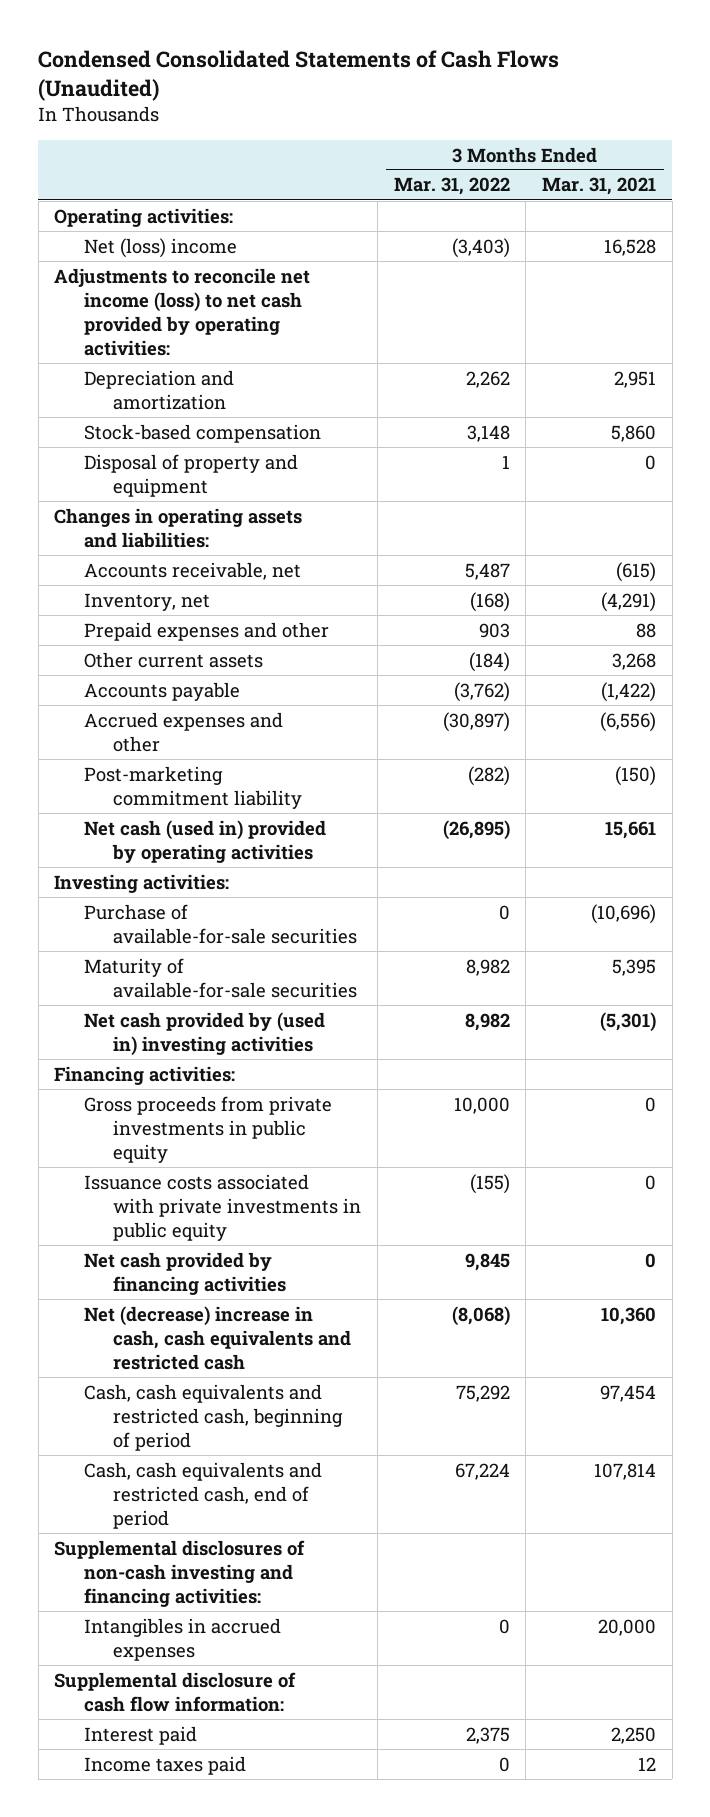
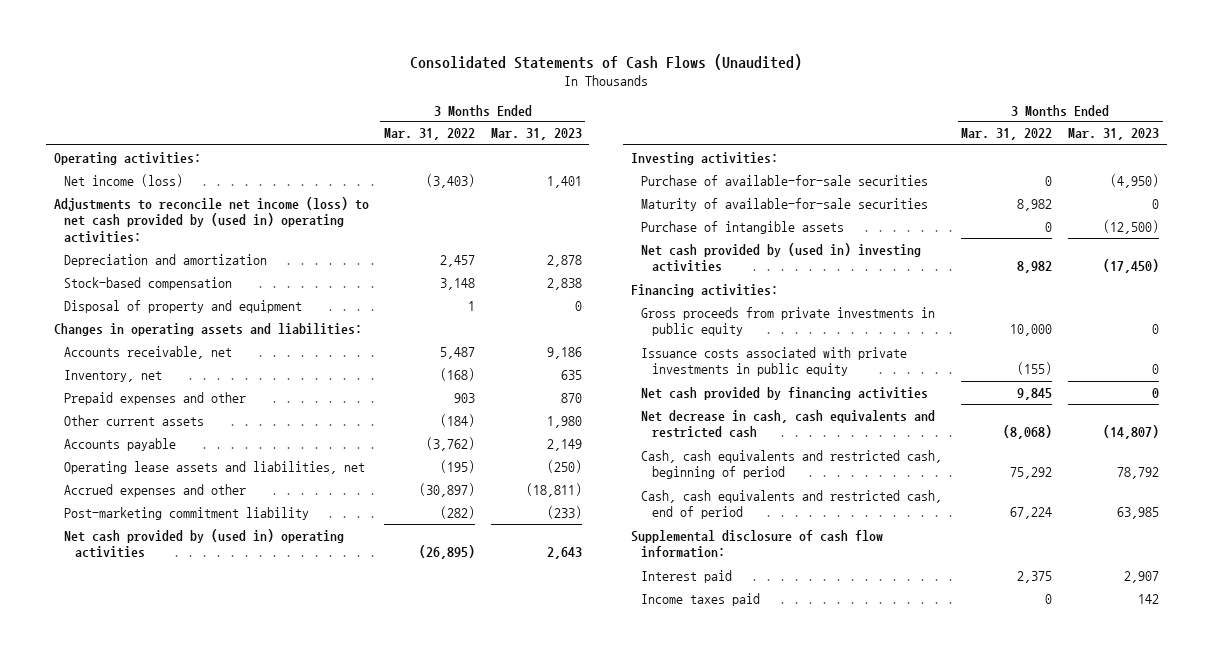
- Condensed Consolidated Statements of Cash Flows (Unaudited)
+ Consolidated Statements of Cash Flows (Unaudited)
- | 3 Months Ended Mar. 31, 2022 | 3 Months Ended Mar. 31, 2021
+ | 3 Months Ended Mar. 31, 2022 | 3 Months Ended Mar. 31, 2023
- Net (loss) income | (3,403) | 16,528
- Adjustments to reconcile net income (loss) to net cash provided by operating activities:
- Depreciation and amortization | 2,262 | 2,951
+ Net income (loss) | (3,403) | 1,401
+ Adjustments to reconcile net income (loss) to net cash provided by (used in) operating activities:
+ Depreciation and amortization | 2,457 | 2,878
+ Operating lease assets and liabilities, net | (195) | (250)
- Net cash (used in) provided by operating activities | (26,895) | 15,661
+ Net cash provided by (used in) operating activities | (26,895) | 2,643
+ Purchase of intangible assets | 0 | (12,500)
- Net (decrease) increase in cash, cash equivalents and restricted cash | (8,068) | 10,360
+ Net decrease in cash, cash equivalents and restricted cash | (8,068) | (14,807)
- Supplemental disclosures of non-cash investing and financing activities:
- Intangibles in accrued expenses | 0 | 20,000

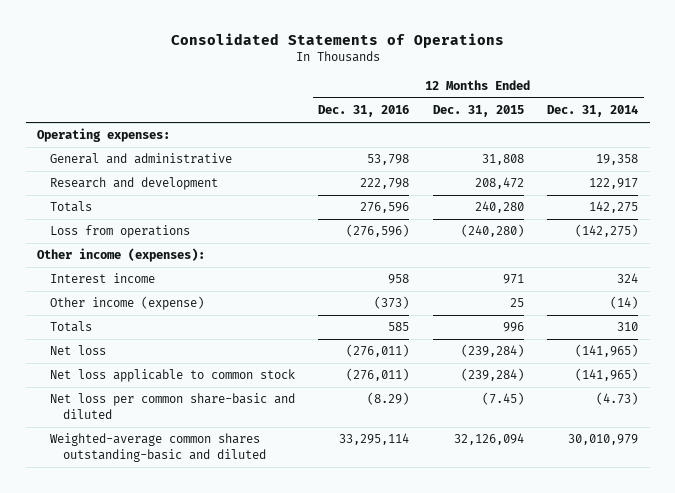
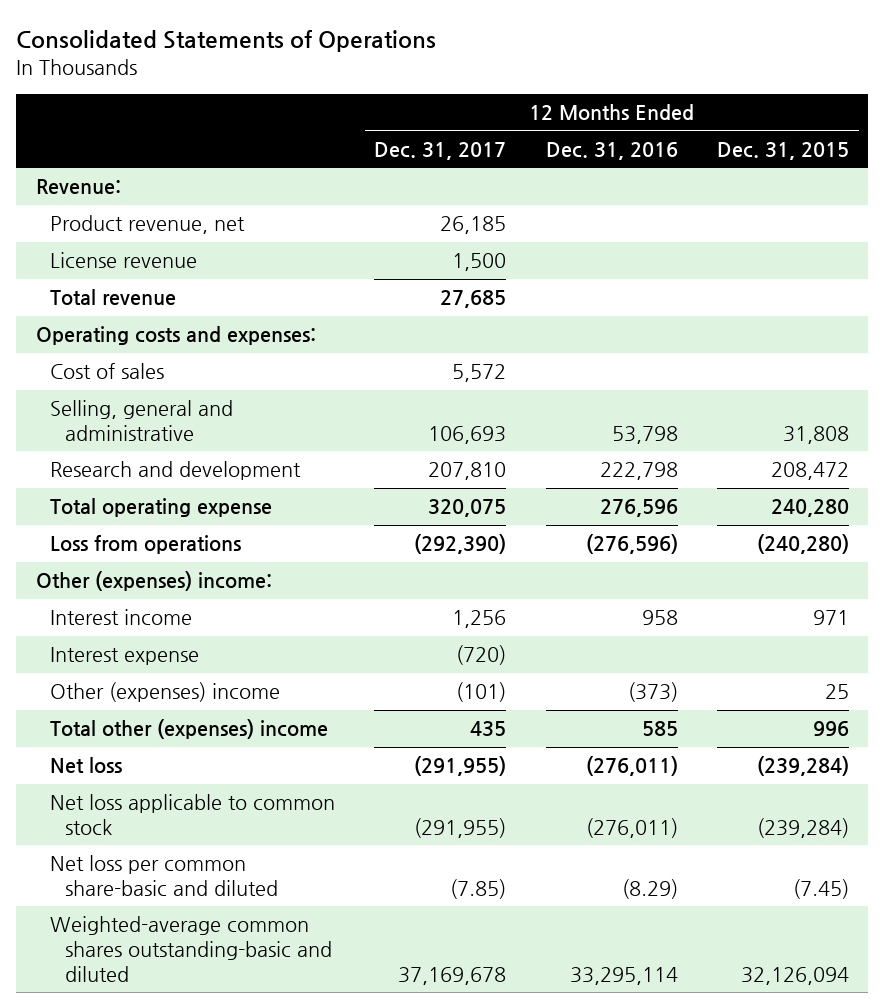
- | 12 Months Ended Dec. 31, 2016 | 12 Months Ended Dec. 31, 2015 | 12 Months Ended Dec. 31, 2014
+ | 12 Months Ended Dec. 31, 2017 | 12 Months Ended Dec. 31, 2016 | 12 Months Ended Dec. 31, 2015
- Operating expenses:
- General and administrative | 53,798 | 31,808 | 19,358
+ Revenue:
+ Product revenue, net | 26,185 | |
+ License revenue | 1,500 | |
+ Total revenue | 27,685 | |
+ Operating costs and expenses:
+ Cost of sales | 5,572 | |
+ Selling, general and administrative | 106,693 | 53,798 | 31,808
- Totals | 276,596 | 240,280 | 142,275
+ Total operating expense | 320,075 | 276,596 | 240,280
- Other income (expenses):
+ Other (expenses) income:
- Other income (expense) | (373) | 25 | (14)
- Totals | 585 | 996 | 310
+ Interest expense | (720) | |
+ Other (expenses) income | (101) | (373) | 25
+ Total other (expenses) income | 435 | 585 | 996

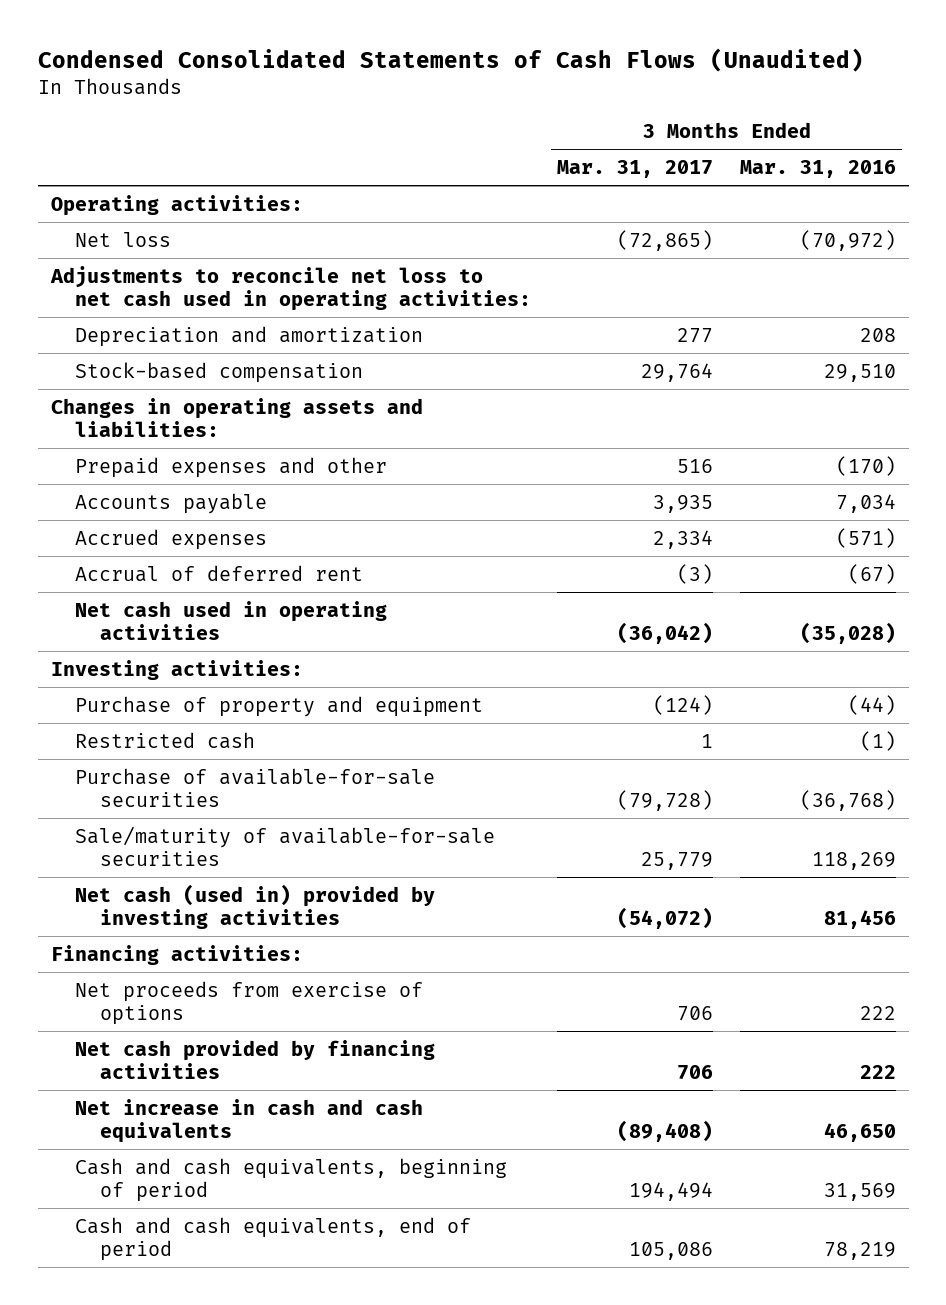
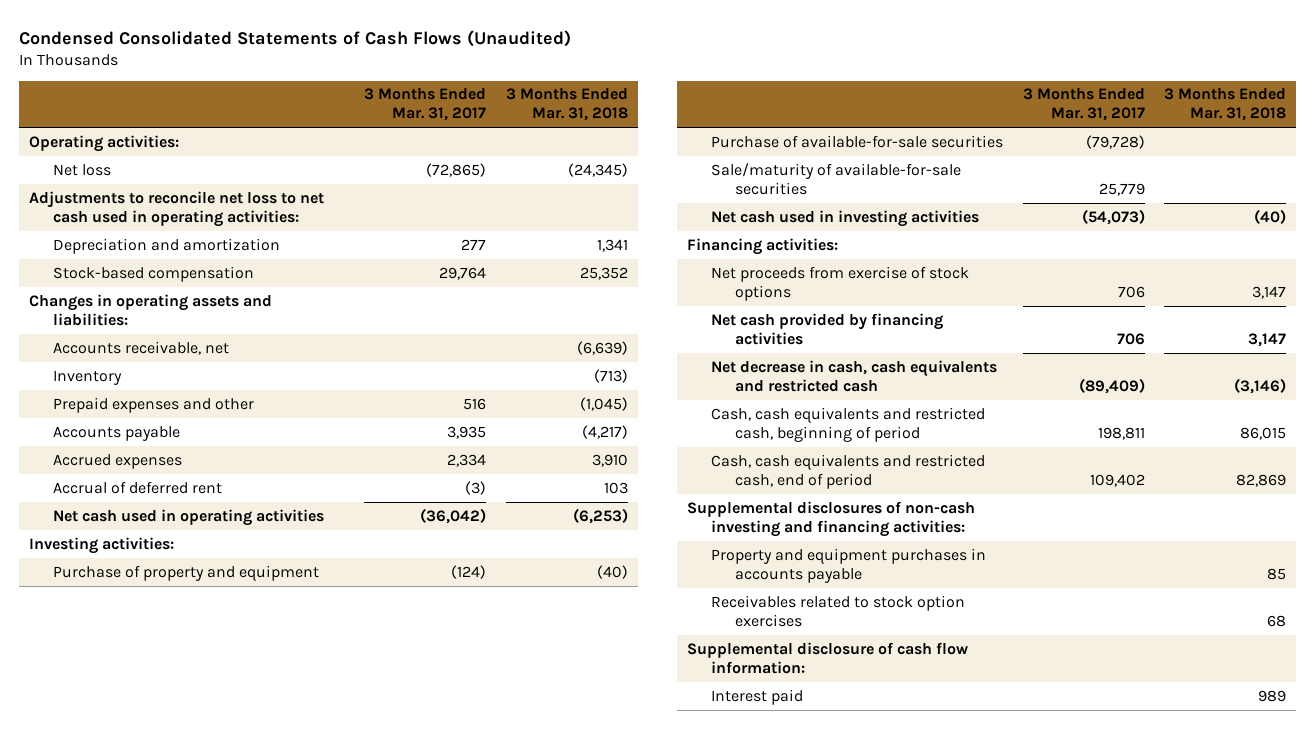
- | 3 Months Ended Mar. 31, 2017 | 3 Months Ended Mar. 31, 2016
+ | 3 Months Ended Mar. 31, 2017 | 3 Months Ended Mar. 31, 2018
+ Accounts receivable, net | | (6,639)
+ Inventory | | (713)
- Restricted cash | 1 | (1)
- Net cash (used in) provided by investing activities | (54,072) | 81,456
+ Net cash used in investing activities | (54,073) | (40)
- Net proceeds from exercise of options | 706 | 222
+ Net proceeds from exercise of stock options | 706 | 3,147
- Net increase in cash and cash equivalents | (89,408) | 46,650
- Cash and cash equivalents, beginning of period | 194,494 | 31,569
- Cash and cash equivalents, end of period | 105,086 | 78,219
+ Net decrease in cash, cash equivalents and restricted cash | (89,409) | (3,146)
+ Cash, cash equivalents and restricted cash, beginning of period | 198,811 | 86,015
+ Cash, cash equivalents and restricted cash, end of period | 109,402 | 82,869
+ Supplemental disclosures of non-cash investing and financing activities:
+ Property and equipment purchases in accounts payable | | 85
+ Receivables related to stock option exercises | | 68
+ Supplemental disclosure of cash flow information:
+ Interest paid | | 989

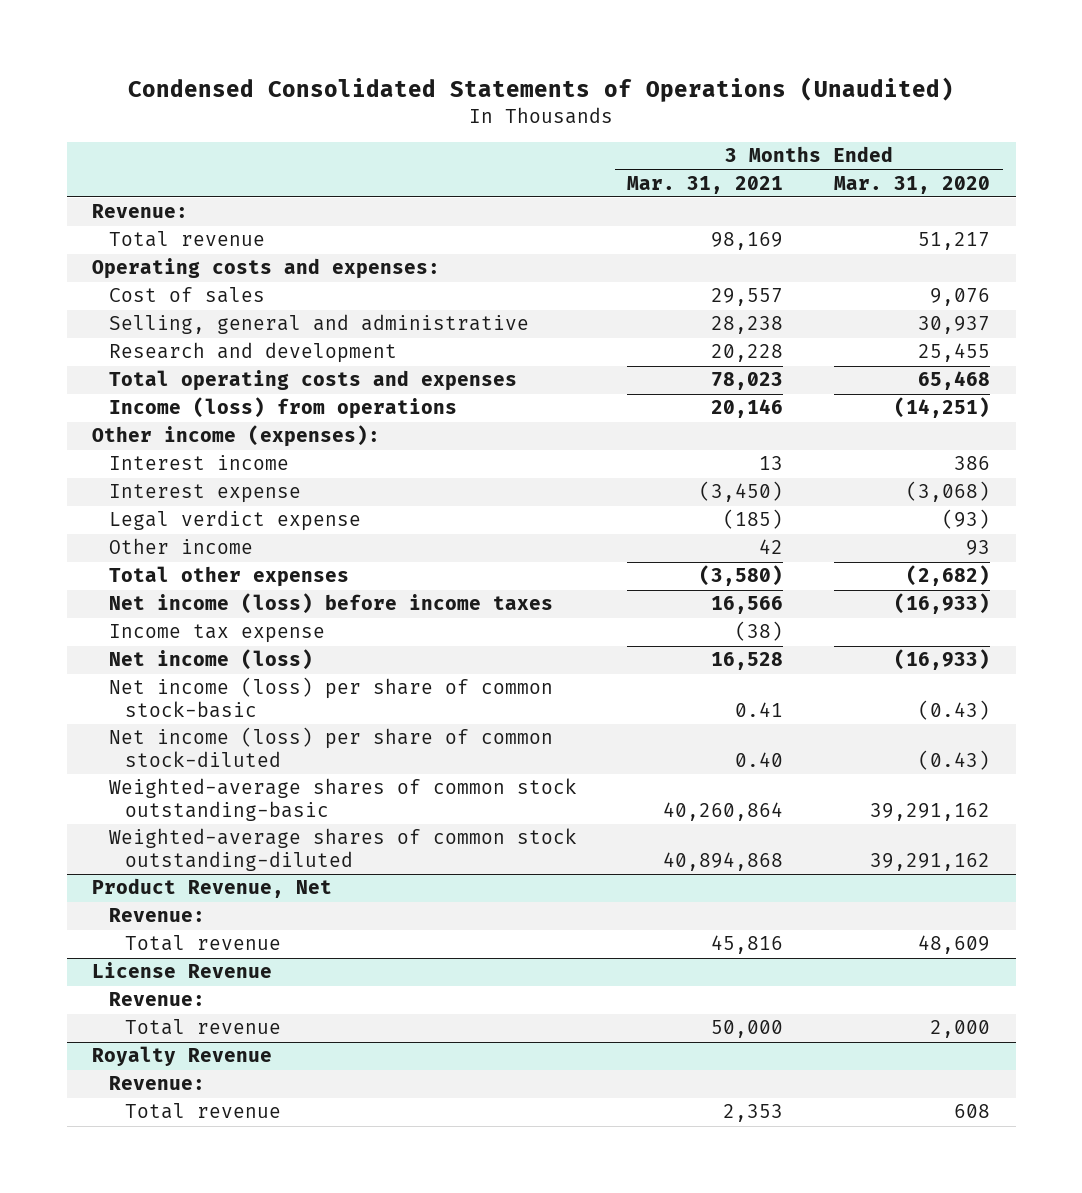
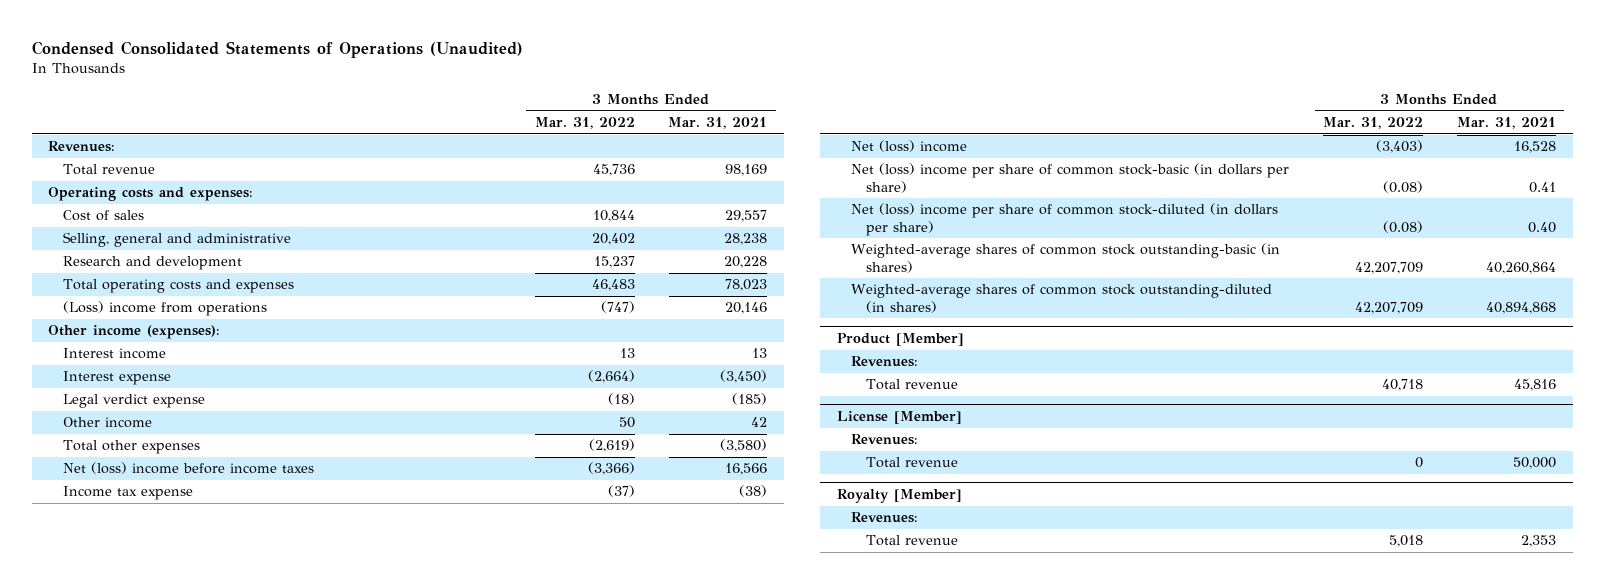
- | 3 Months Ended Mar. 31, 2021 | 3 Months Ended Mar. 31, 2020
+ | 3 Months Ended Mar. 31, 2022 | 3 Months Ended Mar. 31, 2021
- Revenue:
+ Revenues:
- Income (loss) from operations | 20,146 | (14,251)
+ (Loss) income from operations | (747) | 20,146
- Net income (loss) before income taxes | 16,566 | (16,933)
+ Net (loss) income before income taxes | (3,366) | 16,566
- Net income (loss) | 16,528 | (16,933)
- Net income (loss) per share of common stock-basic | 0.41 | (0.43)
- Net income (loss) per share of common stock-diluted | 0.40 | (0.43)
- Weighted-average shares of common stock outstanding-basic | 40,260,864 | 39,291,162
- Weighted-average shares of common stock outstanding-diluted | 40,894,868 | 39,291,162
- Product Revenue, Net
- Revenue:
+ Net (loss) income | (3,403) | 16,528
+ Net (loss) income per share of common stock-basic (in dollars per share) | (0.08) | 0.41
+ Net (loss) income per share of common stock-diluted (in dollars per share) | (0.08) | 0.40
+ Weighted-average shares of common stock outstanding-basic (in shares) | 42,207,709 | 40,260,864
+ Weighted-average shares of common stock outstanding-diluted (in shares) | 42,207,709 | 40,894,868
+ Product [Member]
+ Revenues:
- License Revenue
- Revenue:
+ License [Member]
+ Revenues:
- Royalty Revenue
- Revenue:
+ Royalty [Member]
+ Revenues:

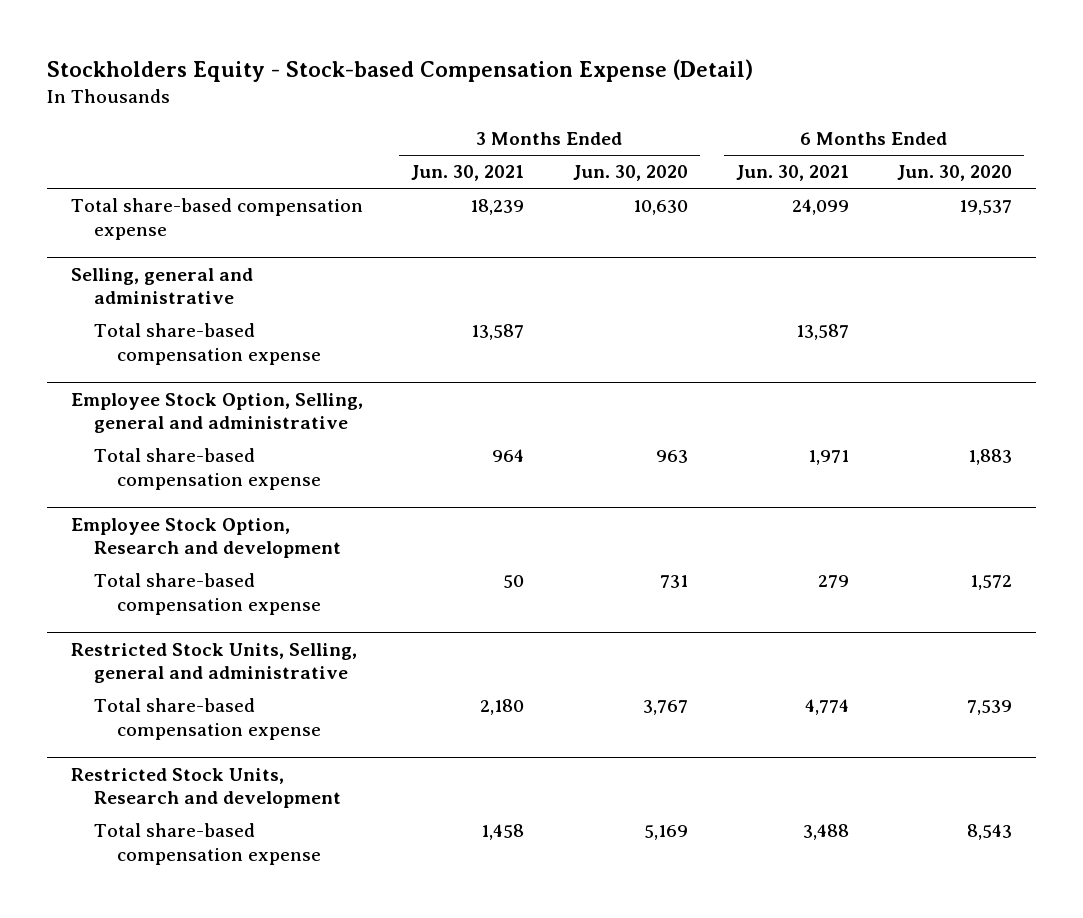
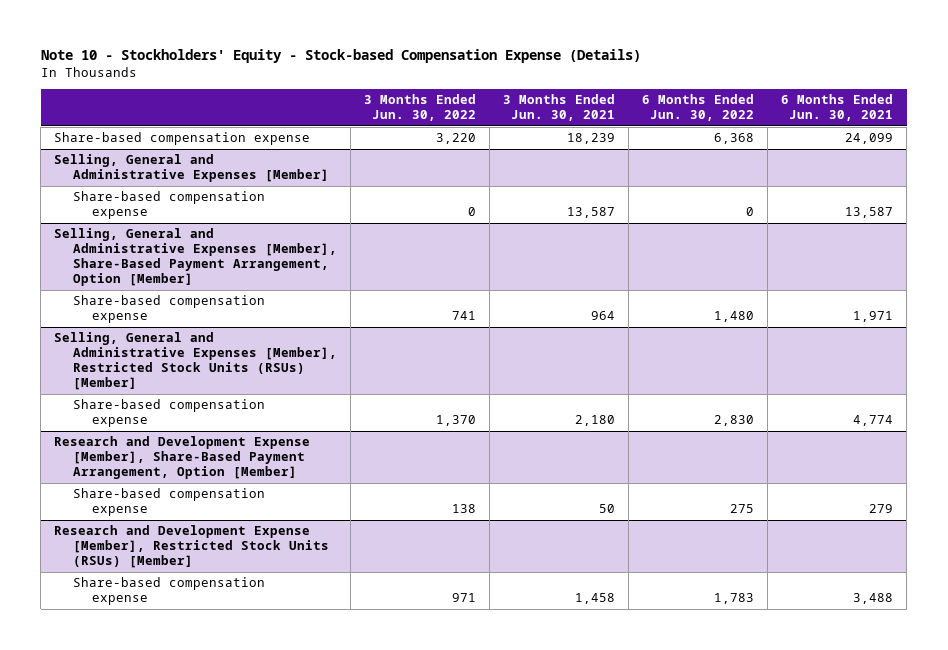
- Stockholders Equity - Stock-based Compensation Expense (Detail)
+ Note 10 - Stockholders' Equity - Stock-based Compensation Expense (Details)
- | 3 Months Ended Jun. 30, 2021 | 3 Months Ended Jun. 30, 2020 | 6 Months Ended Jun. 30, 2021 | 6 Months Ended Jun. 30, 2020
+ | 3 Months Ended Jun. 30, 2022 | 3 Months Ended Jun. 30, 2021 | 6 Months Ended Jun. 30, 2022 | 6 Months Ended Jun. 30, 2021
- Total share-based compensation expense | 18,239 | 10,630 | 24,099 | 19,537
- Selling, general and administrative
- Total share-based compensation expense | 13,587 | | 13,587 |
- Employee Stock Option, Selling, general and administrative
- Total share-based compensation expense | 964 | 963 | 1,971 | 1,883
- Employee Stock Option, Research and development
- Total share-based compensation expense | 50 | 731 | 279 | 1,572
- Restricted Stock Units, Selling, general and administrative
- Total share-based compensation expense | 2,180 | 3,767 | 4,774 | 7,539
- Restricted Stock Units, Research and development
- Total share-based compensation expense | 1,458 | 5,169 | 3,488 | 8,543
+ Share-based compensation expense | 3,220 | 18,239 | 6,368 | 24,099
+ Selling, General and Administrative Expenses [Member]
+ Share-based compensation expense | 0 | 13,587 | 0 | 13,587
+ Selling, General and Administrative Expenses [Member], Share-Based Payment Arrangement, Option [Member]
+ Share-based compensation expense | 741 | 964 | 1,480 | 1,971
+ Selling, General and Administrative Expenses [Member], Restricted Stock Units (RSUs) [Member]
+ Share-based compensation expense | 1,370 | 2,180 | 2,830 | 4,774
+ Research and Development Expense [Member], Share-Based Payment Arrangement, Option [Member]
+ Share-based compensation expense | 138 | 50 | 275 | 279
+ Research and Development Expense [Member], Restricted Stock Units (RSUs) [Member]
+ Share-based compensation expense | 971 | 1,458 | 1,783 | 3,488

